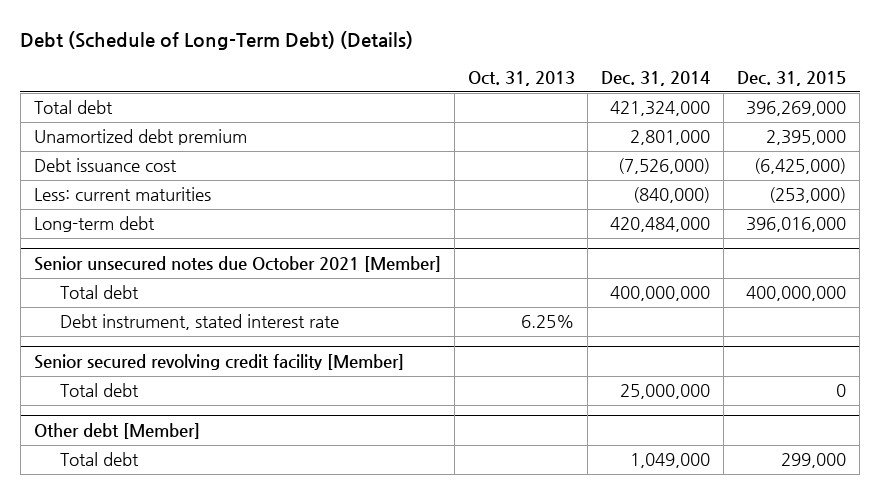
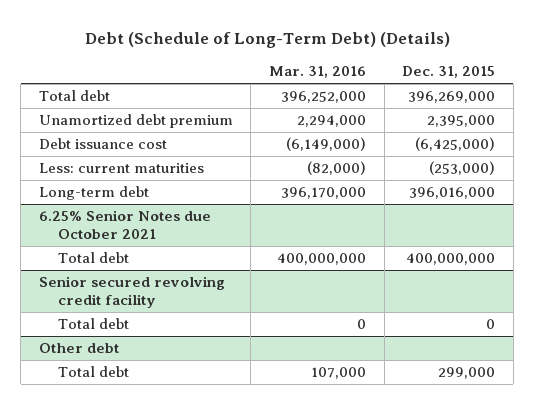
- | Oct. 31, 2013 | Dec. 31, 2014 | Dec. 31, 2015
+ | Mar. 31, 2016 | Dec. 31, 2015
- Senior unsecured notes due October 2021 [Member]
+ 6.25% Senior Notes due October 2021
- Debt instrument, stated interest rate | 6.25% | |
- Senior secured revolving credit facility [Member]
+ Senior secured revolving credit facility
- Other debt [Member]
+ Other debt

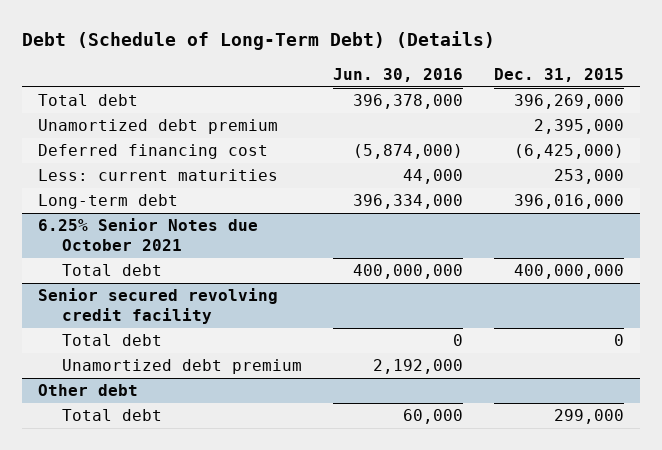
- | Mar. 31, 2016 | Dec. 31, 2015
+ | Jun. 30, 2016 | Dec. 31, 2015
- Debt issuance cost | (6,149,000) | (6,425,000)
- Less: current maturities | (82,000) | (253,000)
+ Deferred financing cost | (5,874,000) | (6,425,000)
+ Less: current maturities | 44,000 | 253,000
@ Senior secured revolving credit facility
+ Unamortized debt premium | 2,192,000 |

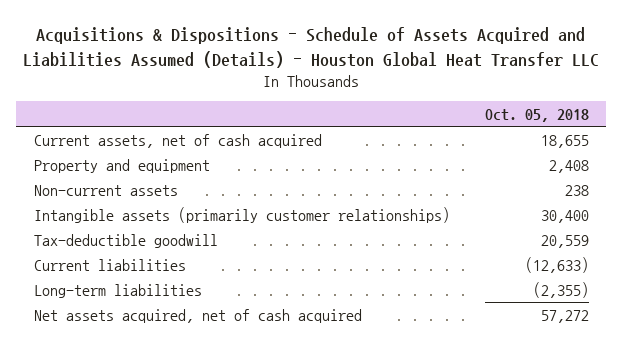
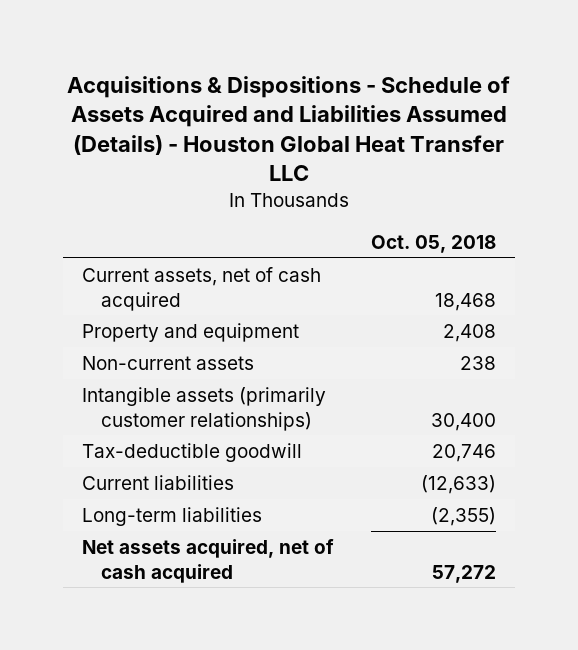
- Current assets, net of cash acquired | 18,655
+ Current assets, net of cash acquired | 18,468
- Tax-deductible goodwill | 20,559
+ Tax-deductible goodwill | 20,746

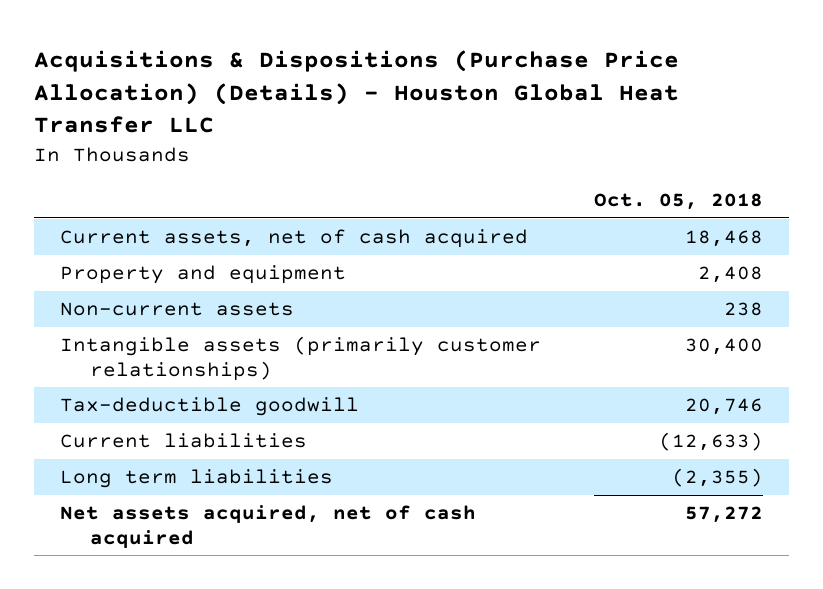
- Acquisitions & Dispositions - Schedule of Assets Acquired and Liabilities Assumed (Details) - Houston Global Heat Transfer LLC
+ Acquisitions & Dispositions (Purchase Price Allocation) (Details) - Houston Global Heat Transfer LLC
- Long-term liabilities | (2,355)
+ Long term liabilities | (2,355)

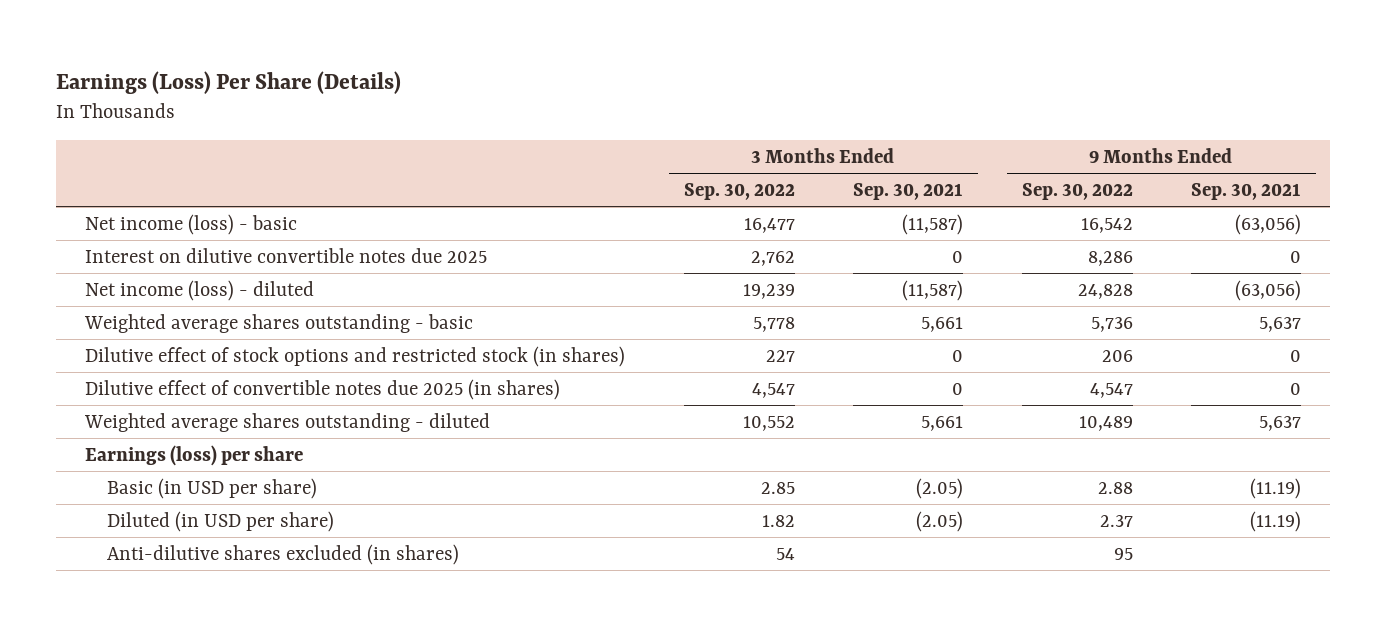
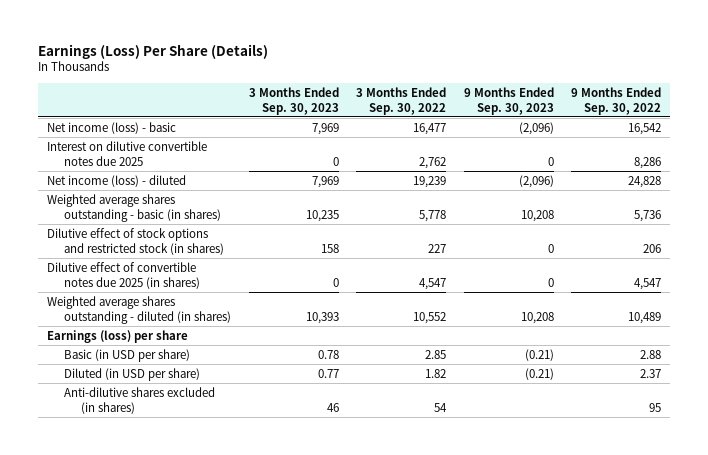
- | 3 Months Ended Sep. 30, 2022 | 3 Months Ended Sep. 30, 2021 | 9 Months Ended Sep. 30, 2022 | 9 Months Ended Sep. 30, 2021
+ | 3 Months Ended Sep. 30, 2023 | 3 Months Ended Sep. 30, 2022 | 9 Months Ended Sep. 30, 2023 | 9 Months Ended Sep. 30, 2022
- Weighted average shares outstanding - basic | 5,778 | 5,661 | 5,736 | 5,637
+ Weighted average shares outstanding - basic (in shares) | 10,235 | 5,778 | 10,208 | 5,736
- Weighted average shares outstanding - diluted | 10,552 | 5,661 | 10,489 | 5,637
+ Weighted average shares outstanding - diluted (in shares) | 10,393 | 10,552 | 10,208 | 10,489

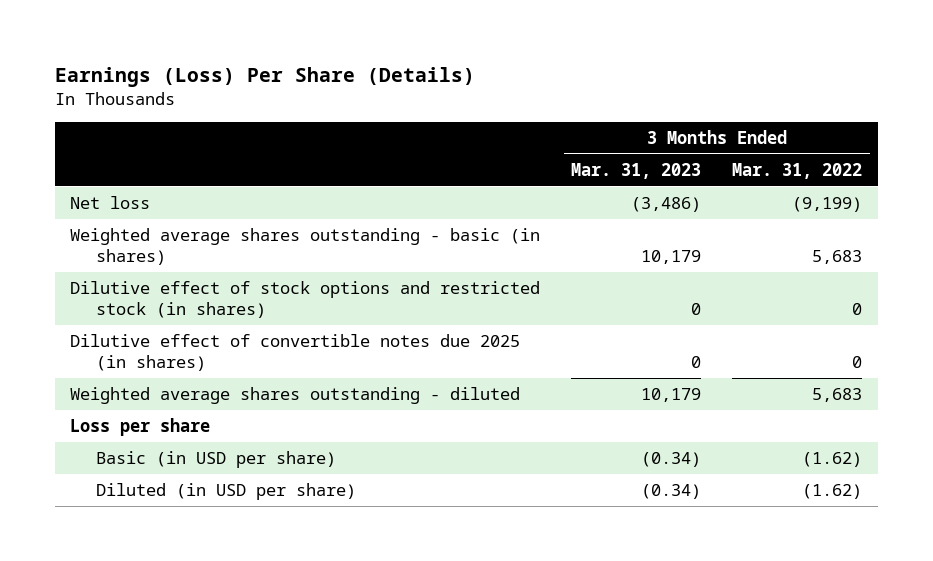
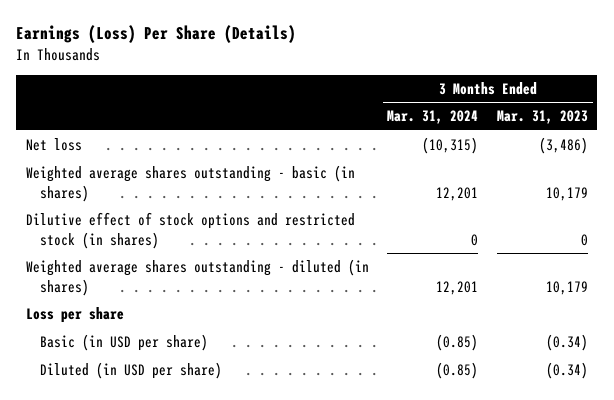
- | 3 Months Ended Mar. 31, 2023 | 3 Months Ended Mar. 31, 2022
+ | 3 Months Ended Mar. 31, 2024 | 3 Months Ended Mar. 31, 2023
- Dilutive effect of convertible notes due 2025 (in shares) | 0 | 0
- Weighted average shares outstanding - diluted | 10,179 | 5,683
+ Weighted average shares outstanding - diluted (in shares) | 12,201 | 10,179

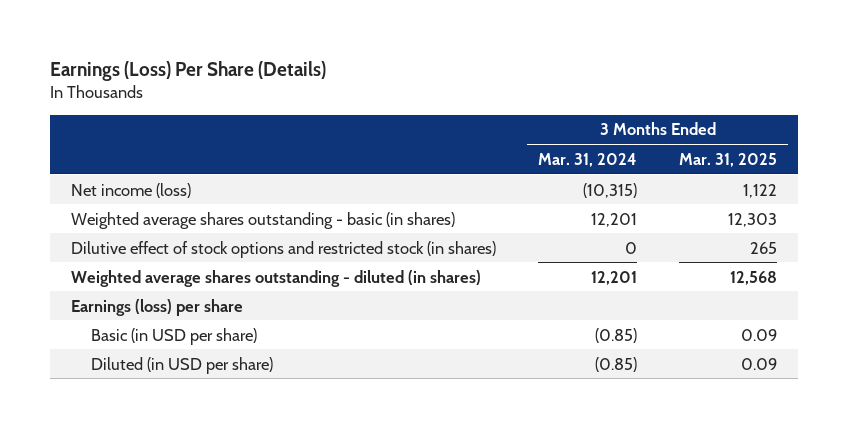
- | 3 Months Ended Mar. 31, 2024 | 3 Months Ended Mar. 31, 2023
+ | 3 Months Ended Mar. 31, 2024 | 3 Months Ended Mar. 31, 2025
- Net loss | (10,315) | (3,486)
+ Net income (loss) | (10,315) | 1,122
- Loss per share
+ Earnings (loss) per share

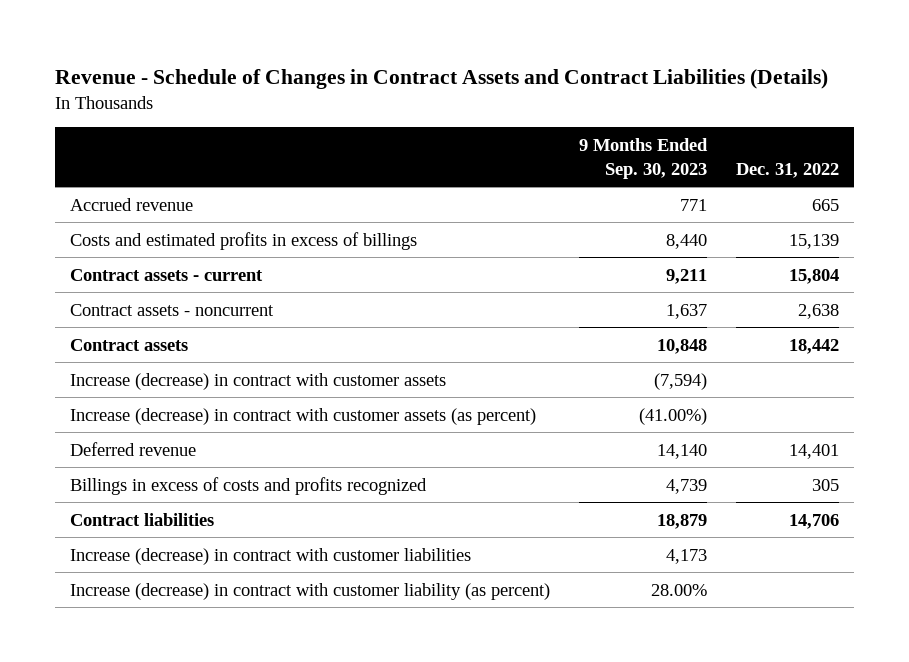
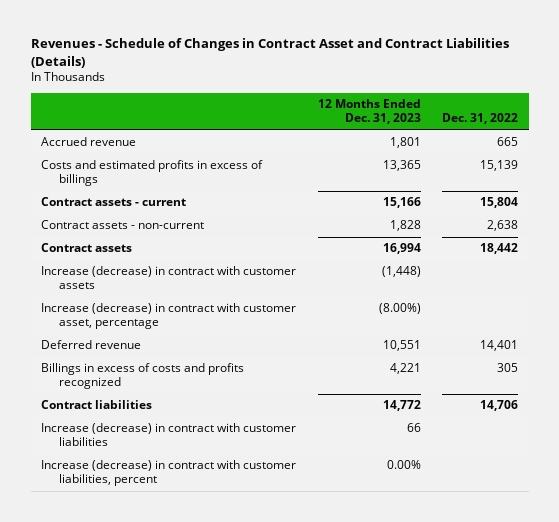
- Revenue - Schedule of Changes in Contract Assets and Contract Liabilities (Details)
+ Revenues - Schedule of Changes in Contract Asset and Contract Liabilities (Details)
- | 9 Months Ended Sep. 30, 2023 | Dec. 31, 2022
+ | 12 Months Ended Dec. 31, 2023 | Dec. 31, 2022
- Contract assets - noncurrent | 1,637 | 2,638
+ Contract assets - non-current | 1,828 | 2,638
- Increase (decrease) in contract with customer assets (as percent) | (41.00%) |
+ Increase (decrease) in contract with customer asset, percentage | (8.00%) |
- Increase (decrease) in contract with customer liability (as percent) | 28.00% |
+ Increase (decrease) in contract with customer liabilities, percent | 0.00% |

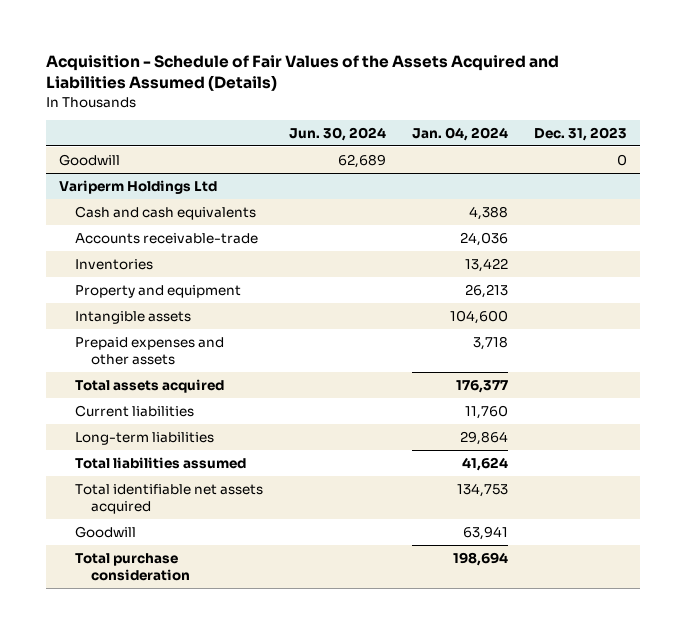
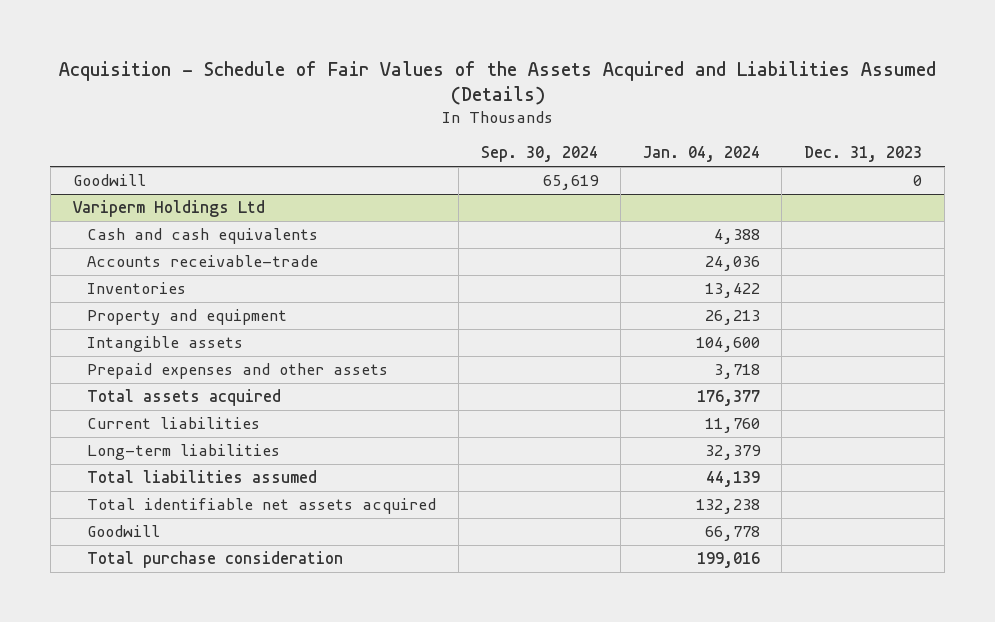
- | Jun. 30, 2024 | Jan. 04, 2024 | Dec. 31, 2023
+ | Sep. 30, 2024 | Jan. 04, 2024 | Dec. 31, 2023
@ Variperm Holdings Ltd
- Long-term liabilities | | 29,864 |
- Total liabilities assumed | | 41,624 |
- Total identifiable net assets acquired | | 134,753 |
- Goodwill | | 63,941 |
- Total purchase consideration | | 198,694 |
+ Long-term liabilities | | 32,379 |
+ Total liabilities assumed | | 44,139 |
+ Total identifiable net assets acquired | | 132,238 |
+ Goodwill | | 66,778 |
+ Total purchase consideration | | 199,016 |

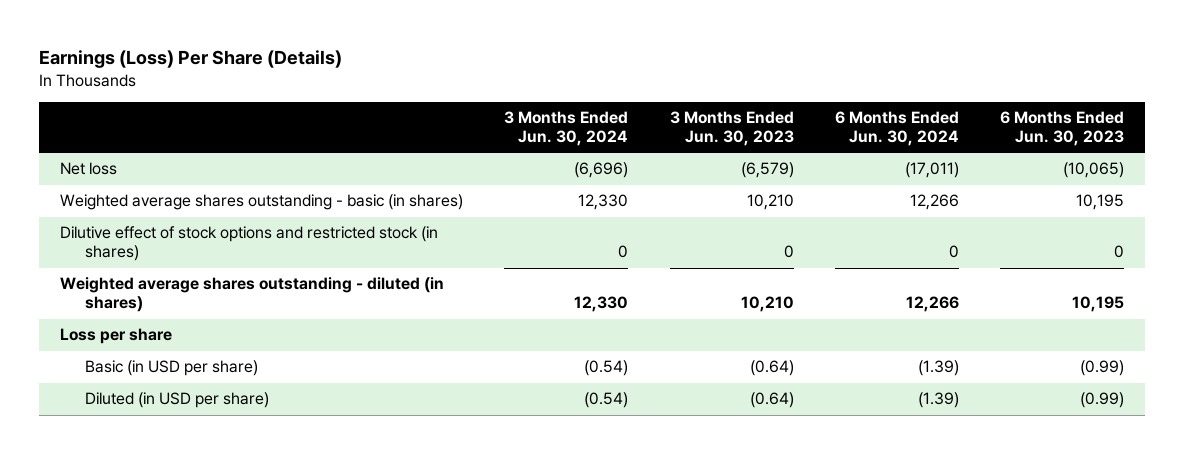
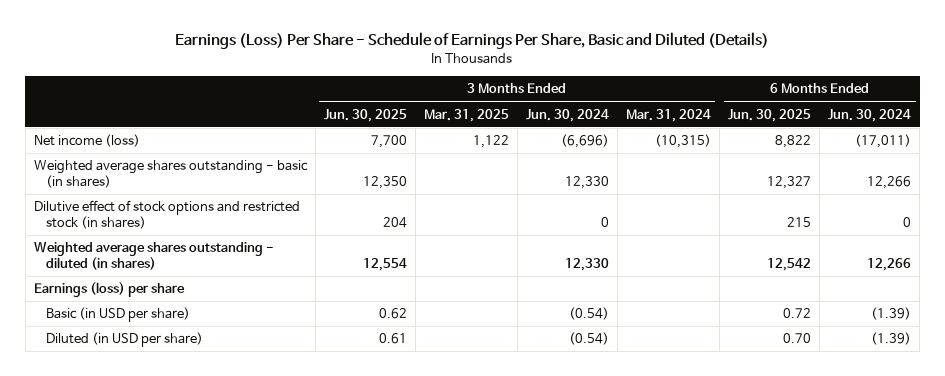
- Earnings (Loss) Per Share (Details)
+ Earnings (Loss) Per Share - Schedule of Earnings Per Share, Basic and Diluted (Details)
- | 3 Months Ended Jun. 30, 2024 | 3 Months Ended Jun. 30, 2023 | 6 Months Ended Jun. 30, 2024 | 6 Months Ended Jun. 30, 2023
+ | 3 Months Ended Jun. 30, 2025 | 3 Months Ended Mar. 31, 2025 | 3 Months Ended Jun. 30, 2024 | 3 Months Ended Mar. 31, 2024 | 6 Months Ended Jun. 30, 2025 | 6 Months Ended Jun. 30, 2024
- Net loss | (6,696) | (6,579) | (17,011) | (10,065)
+ Net income (loss) | 7,700 | 1,122 | (6,696) | (10,315) | 8,822 | (17,011)
- Loss per share
+ Earnings (loss) per share

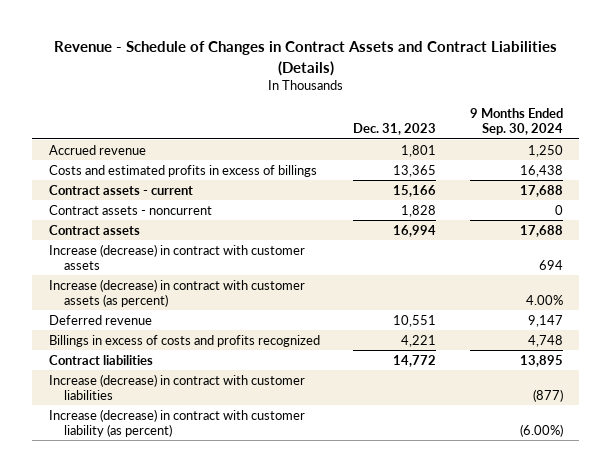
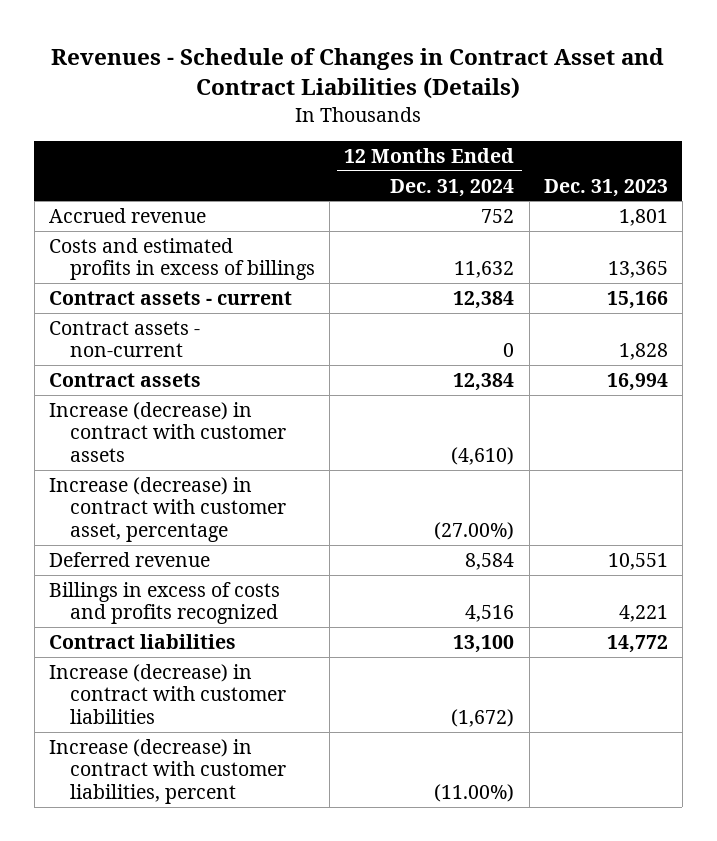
- Revenue - Schedule of Changes in Contract Assets and Contract Liabilities (Details)
+ Revenues - Schedule of Changes in Contract Asset and Contract Liabilities (Details)
- | Dec. 31, 2023 | 9 Months Ended Sep. 30, 2024
+ | 12 Months Ended Dec. 31, 2024 | Dec. 31, 2023
- Contract assets - noncurrent | 1,828 | 0
+ Contract assets - non-current | 0 | 1,828
- Increase (decrease) in contract with customer assets (as percent) | | 4.00%
+ Increase (decrease) in contract with customer asset, percentage | (27.00%) |
- Increase (decrease) in contract with customer liability (as percent) | | (6.00%)
+ Increase (decrease) in contract with customer liabilities, percent | (11.00%) |

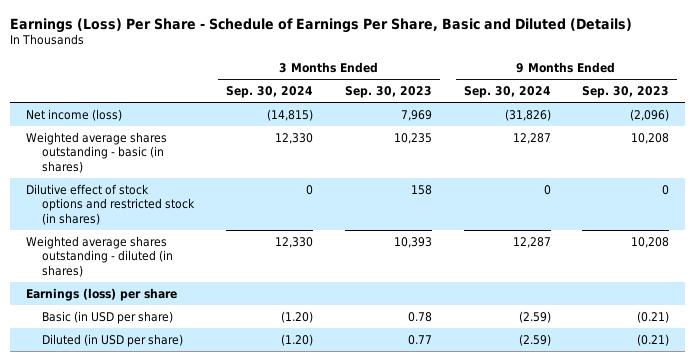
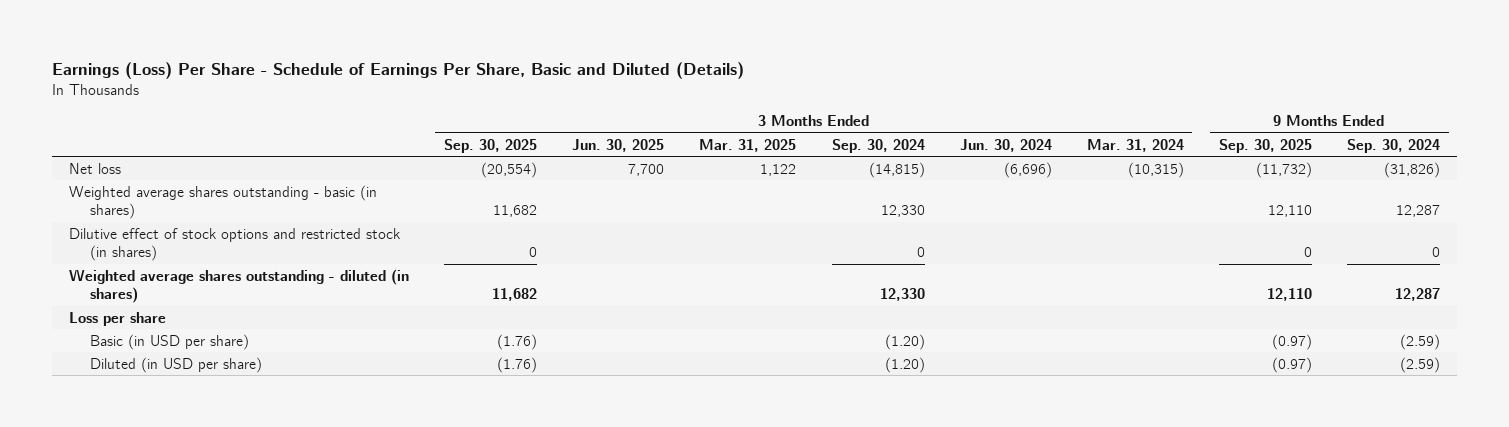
- | 3 Months Ended Sep. 30, 2024 | 3 Months Ended Sep. 30, 2023 | 9 Months Ended Sep. 30, 2024 | 9 Months Ended Sep. 30, 2023
+ | 3 Months Ended Sep. 30, 2025 | 3 Months Ended Jun. 30, 2025 | 3 Months Ended Mar. 31, 2025 | 3 Months Ended Sep. 30, 2024 | 3 Months Ended Jun. 30, 2024 | 3 Months Ended Mar. 31, 2024 | 9 Months Ended Sep. 30, 2025 | 9 Months Ended Sep. 30, 2024
- Net income (loss) | (14,815) | 7,969 | (31,826) | (2,096)
+ Net loss | (20,554) | 7,700 | 1,122 | (14,815) | (6,696) | (10,315) | (11,732) | (31,826)
- Earnings (loss) per share
+ Loss per share

